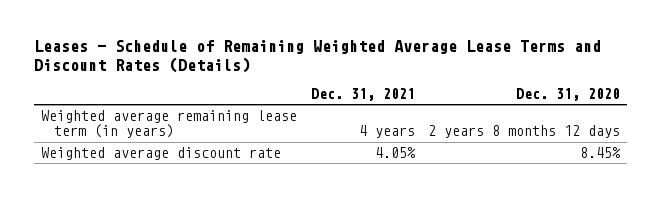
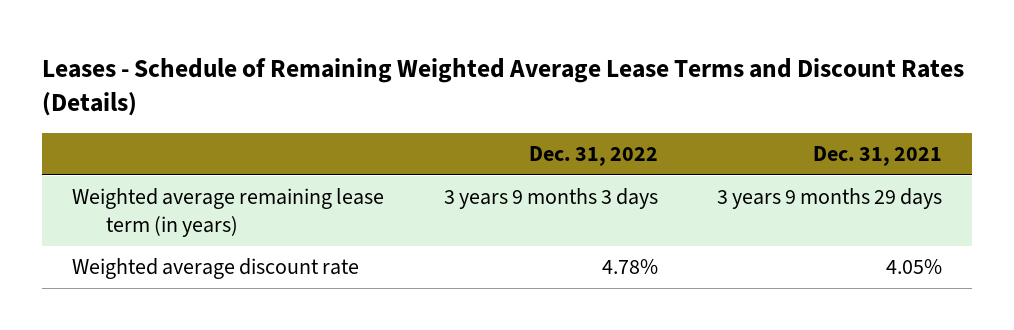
- | Dec. 31, 2021 | Dec. 31, 2020
+ | Dec. 31, 2022 | Dec. 31, 2021
- Weighted average remaining lease term (in years) | 4 years | 2 years 8 months 12 days
+ Weighted average remaining lease term (in years) | 3 years 9 months 3 days | 3 years 9 months 29 days

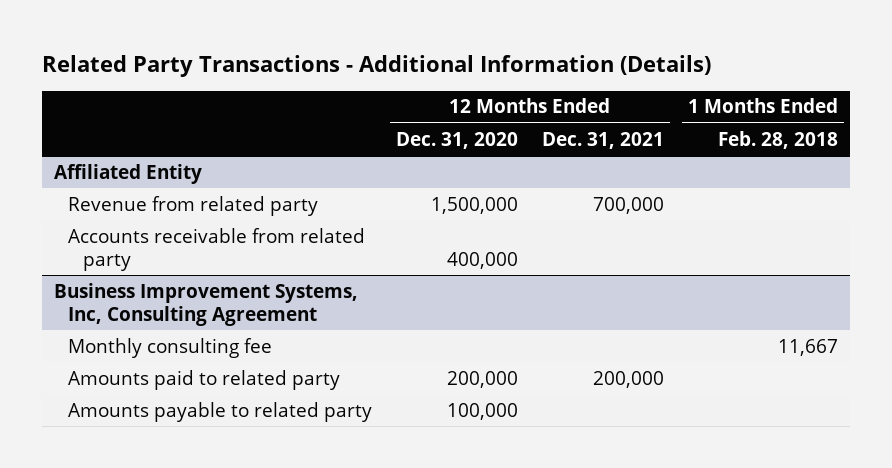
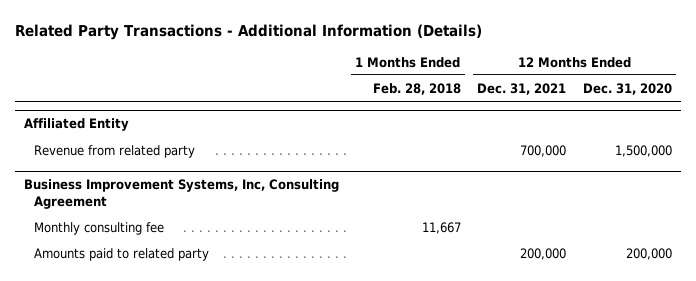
- | 12 Months Ended Dec. 31, 2020 | 12 Months Ended Dec. 31, 2021 | 1 Months Ended Feb. 28, 2018
+ | 1 Months Ended Feb. 28, 2018 | 12 Months Ended Dec. 31, 2021 | 12 Months Ended Dec. 31, 2020
@ Affiliated Entity
- Accounts receivable from related party | 400,000 | |
@ Business Improvement Systems, Inc, Consulting Agreement
- Amounts payable to related party | 100,000 | |

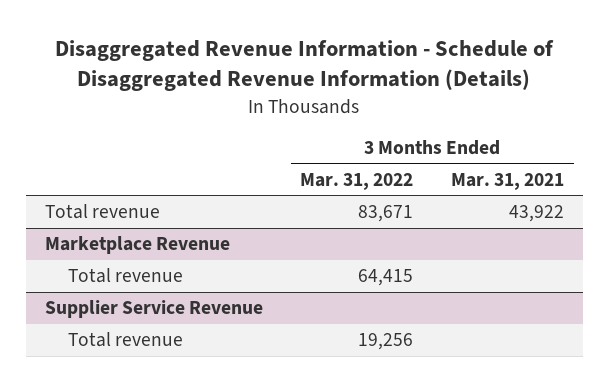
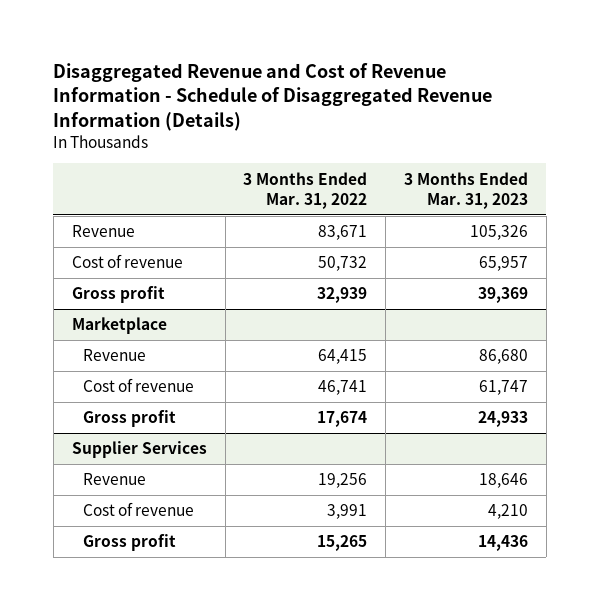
- Disaggregated Revenue Information - Schedule of Disaggregated Revenue Information (Details)
+ Disaggregated Revenue and Cost of Revenue Information - Schedule of Disaggregated Revenue Information (Details)
- | 3 Months Ended Mar. 31, 2022 | 3 Months Ended Mar. 31, 2021
+ | 3 Months Ended Mar. 31, 2022 | 3 Months Ended Mar. 31, 2023
- Total revenue | 83,671 | 43,922
- Marketplace Revenue
- Total revenue | 64,415 |
- Supplier Service Revenue
- Total revenue | 19,256 |
+ Revenue | 83,671 | 105,326
+ Cost of revenue | 50,732 | 65,957
+ Gross profit | 32,939 | 39,369
+ Marketplace
+ Revenue | 64,415 | 86,680
+ Cost of revenue | 46,741 | 61,747
+ Gross profit | 17,674 | 24,933
+ Supplier Services
+ Revenue | 19,256 | 18,646
+ Cost of revenue | 3,991 | 4,210
+ Gross profit | 15,265 | 14,436

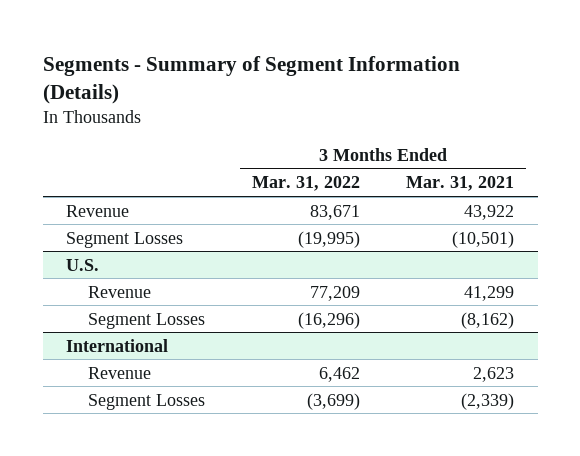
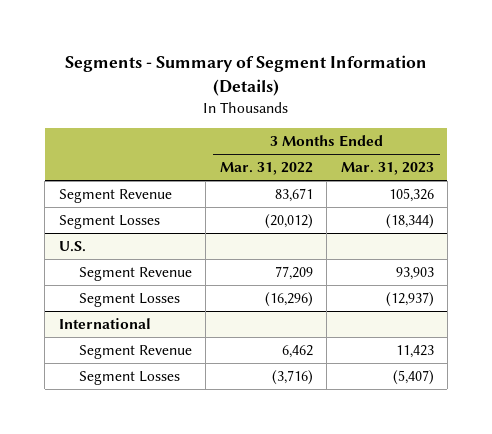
- | 3 Months Ended Mar. 31, 2022 | 3 Months Ended Mar. 31, 2021
+ | 3 Months Ended Mar. 31, 2022 | 3 Months Ended Mar. 31, 2023
- Revenue | 83,671 | 43,922
- Segment Losses | (19,995) | (10,501)
+ Segment Revenue | 83,671 | 105,326
+ Segment Losses | (20,012) | (18,344)
@ U.S.
- Revenue | 77,209 | 41,299
+ Segment Revenue | 77,209 | 93,903
@ International
- Revenue | 6,462 | 2,623
- Segment Losses | (3,699) | (2,339)
+ Segment Revenue | 6,462 | 11,423
+ Segment Losses | (3,716) | (5,407)

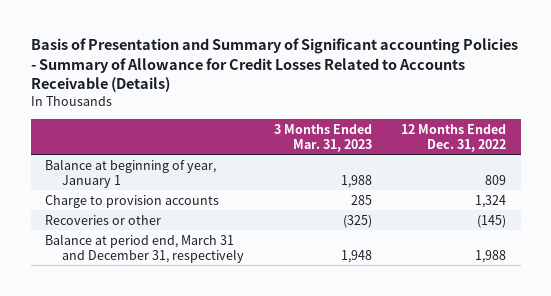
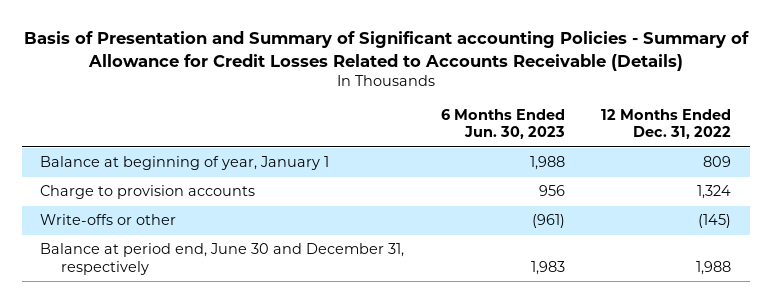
- | 3 Months Ended Mar. 31, 2023 | 12 Months Ended Dec. 31, 2022
+ | 6 Months Ended Jun. 30, 2023 | 12 Months Ended Dec. 31, 2022
- Recoveries or other | (325) | (145)
- Balance at period end, March 31 and December 31, respectively | 1,948 | 1,988
+ Write-offs or other | (961) | (145)
+ Balance at period end, June 30 and December 31, respectively | 1,983 | 1,988

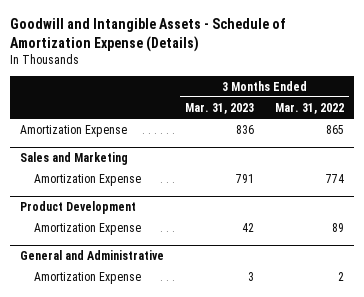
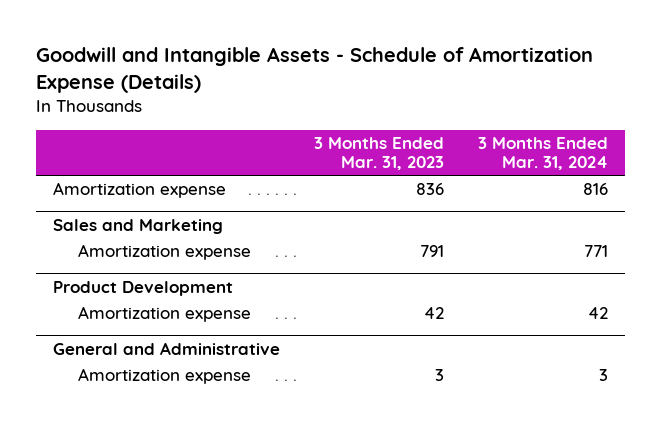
- | 3 Months Ended Mar. 31, 2023 | 3 Months Ended Mar. 31, 2022
+ | 3 Months Ended Mar. 31, 2023 | 3 Months Ended Mar. 31, 2024
- Amortization Expense | 836 | 865
+ Amortization expense | 836 | 816
@ Sales and Marketing
- Amortization Expense | 791 | 774
+ Amortization expense | 791 | 771
@ Product Development
- Amortization Expense | 42 | 89
+ Amortization expense | 42 | 42
@ General and Administrative
- Amortization Expense | 3 | 2
+ Amortization expense | 3 | 3

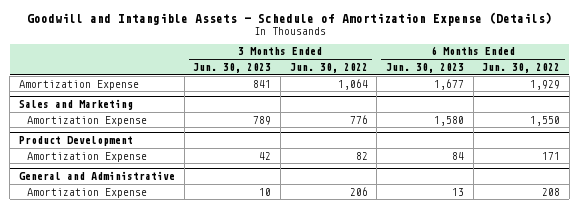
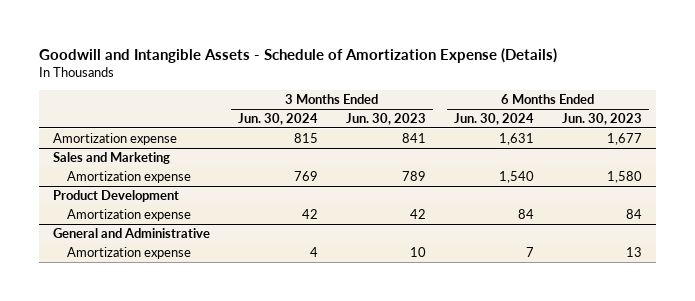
- | 3 Months Ended Jun. 30, 2023 | 3 Months Ended Jun. 30, 2022 | 6 Months Ended Jun. 30, 2023 | 6 Months Ended Jun. 30, 2022
+ | 3 Months Ended Jun. 30, 2024 | 3 Months Ended Jun. 30, 2023 | 6 Months Ended Jun. 30, 2024 | 6 Months Ended Jun. 30, 2023
- Amortization Expense | 841 | 1,064 | 1,677 | 1,929
+ Amortization expense | 815 | 841 | 1,631 | 1,677
@ Sales and Marketing
- Amortization Expense | 789 | 776 | 1,580 | 1,550
+ Amortization expense | 769 | 789 | 1,540 | 1,580
@ Product Development
- Amortization Expense | 42 | 82 | 84 | 171
+ Amortization expense | 42 | 42 | 84 | 84
@ General and Administrative
- Amortization Expense | 10 | 206 | 13 | 208
+ Amortization expense | 4 | 10 | 7 | 13

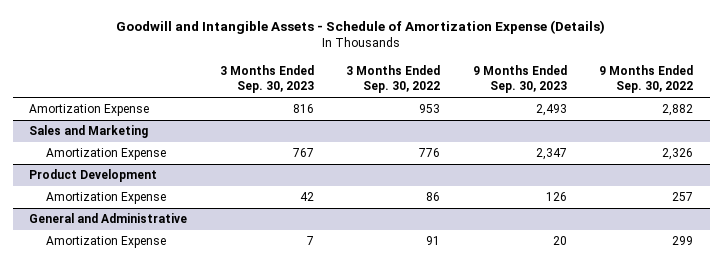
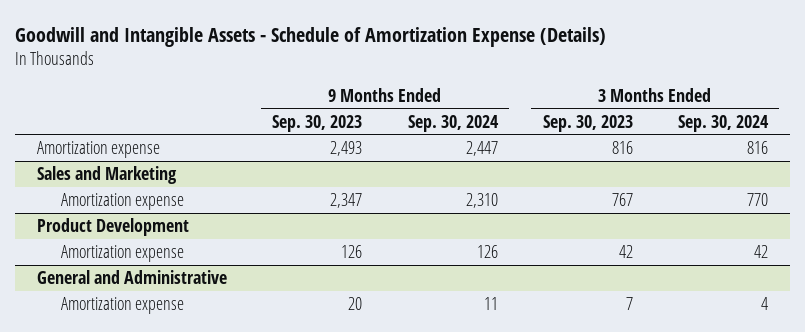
- | 3 Months Ended Sep. 30, 2023 | 3 Months Ended Sep. 30, 2022 | 9 Months Ended Sep. 30, 2023 | 9 Months Ended Sep. 30, 2022
+ | 9 Months Ended Sep. 30, 2023 | 9 Months Ended Sep. 30, 2024 | 3 Months Ended Sep. 30, 2023 | 3 Months Ended Sep. 30, 2024
- Amortization Expense | 816 | 953 | 2,493 | 2,882
+ Amortization expense | 2,493 | 2,447 | 816 | 816
@ Sales and Marketing
- Amortization Expense | 767 | 776 | 2,347 | 2,326
+ Amortization expense | 2,347 | 2,310 | 767 | 770
@ Product Development
- Amortization Expense | 42 | 86 | 126 | 257
+ Amortization expense | 126 | 126 | 42 | 42
@ General and Administrative
- Amortization Expense | 7 | 91 | 20 | 299
+ Amortization expense | 20 | 11 | 7 | 4

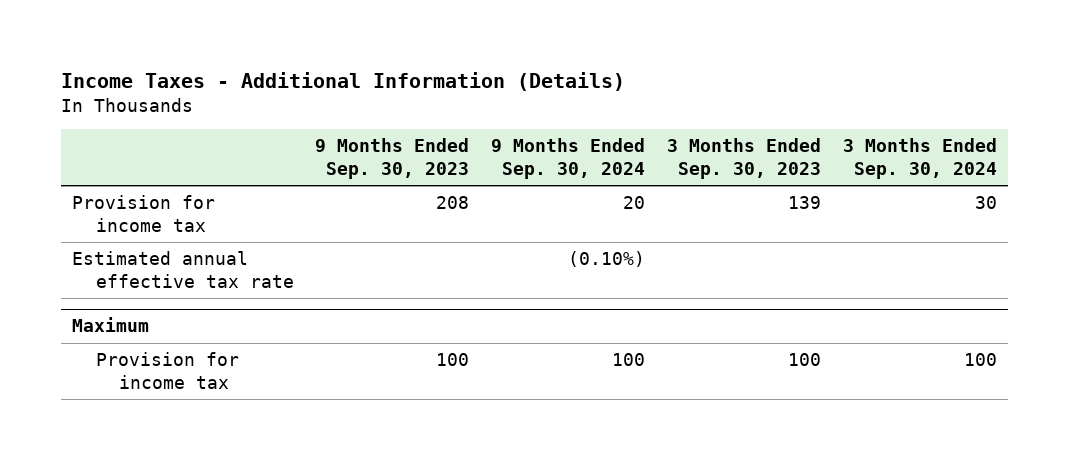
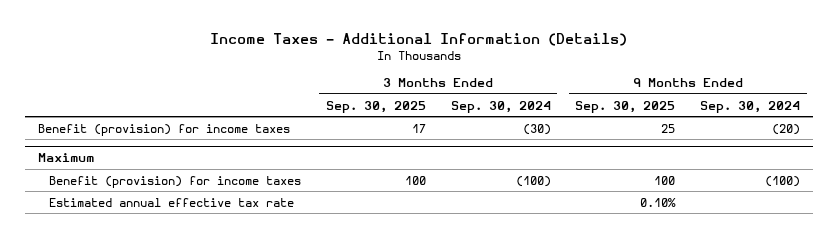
- | 9 Months Ended Sep. 30, 2023 | 9 Months Ended Sep. 30, 2024 | 3 Months Ended Sep. 30, 2023 | 3 Months Ended Sep. 30, 2024
+ | 3 Months Ended Sep. 30, 2025 | 3 Months Ended Sep. 30, 2024 | 9 Months Ended Sep. 30, 2025 | 9 Months Ended Sep. 30, 2024
- Provision for income tax | 208 | 20 | 139 | 30
- Estimated annual effective tax rate | | (0.10%) | |
+ Benefit (provision) for income taxes | 17 | (30) | 25 | (20)
@ Maximum
- Provision for income tax | 100 | 100 | 100 | 100
+ Benefit (provision) for income taxes | 100 | (100) | 100 | (100)
+ Estimated annual effective tax rate | | | 0.10% |

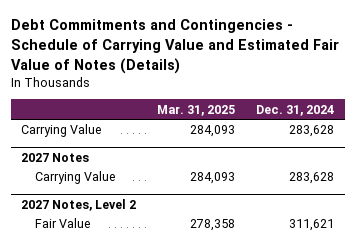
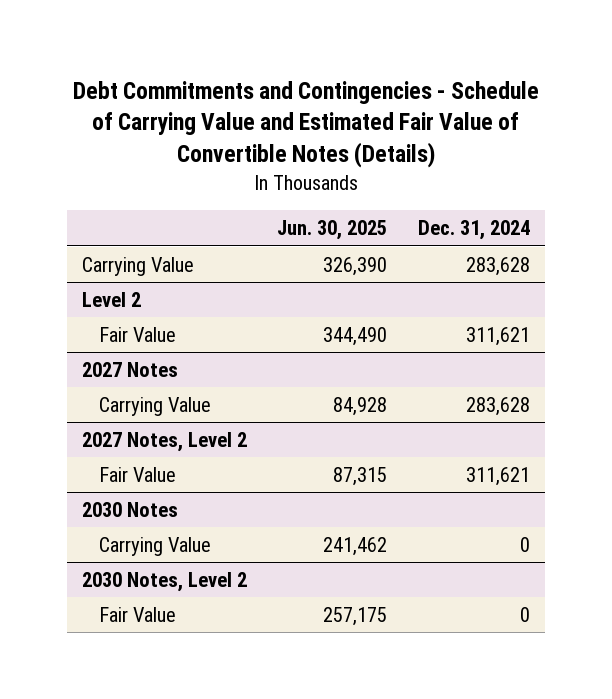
- Debt Commitments and Contingencies - Schedule of Carrying Value and Estimated Fair Value of Notes (Details)
+ Debt Commitments and Contingencies - Schedule of Carrying Value and Estimated Fair Value of Convertible Notes (Details)
- | Mar. 31, 2025 | Dec. 31, 2024
+ | Jun. 30, 2025 | Dec. 31, 2024
+ Level 2
+ Fair Value | 344,490 | 311,621
+ 2030 Notes
+ Carrying Value | 241,462 | 0
+ 2030 Notes, Level 2
+ Fair Value | 257,175 | 0

